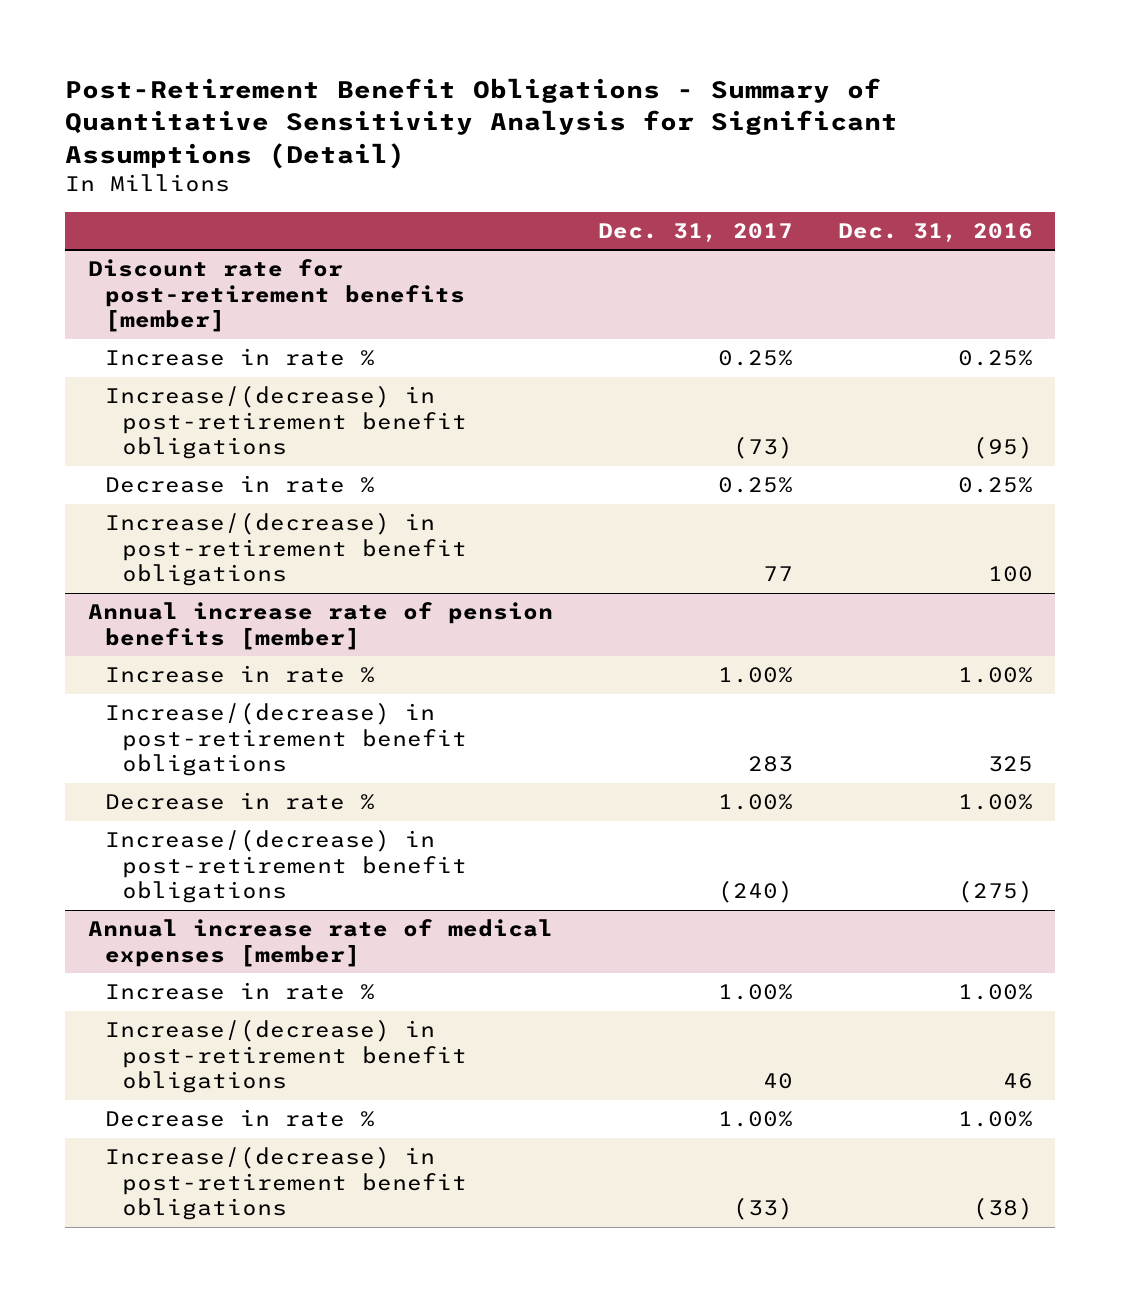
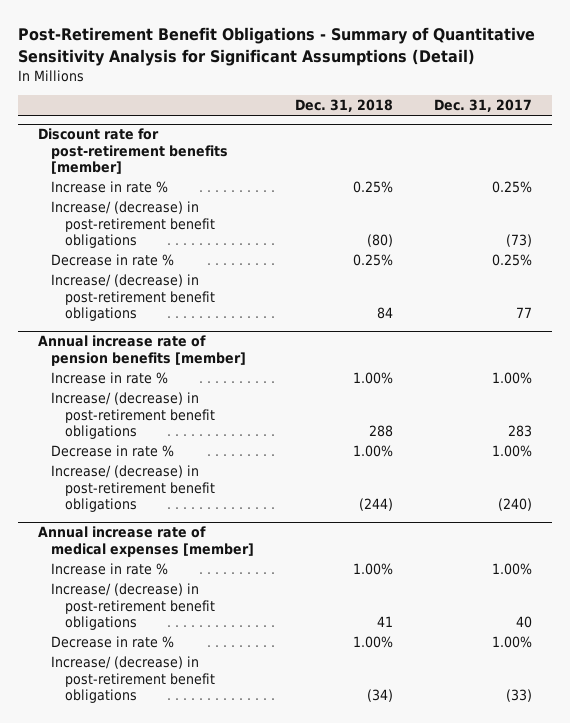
- | Dec. 31, 2017 | Dec. 31, 2016
+ | Dec. 31, 2018 | Dec. 31, 2017
@ Discount rate for post-retirement benefits [member]
- Increase/(decrease) in post-retirement benefit obligations | (73) | (95)
+ Increase/ (decrease) in post-retirement benefit obligations | (80) | (73)
- Increase/(decrease) in post-retirement benefit obligations | 77 | 100
+ Increase/ (decrease) in post-retirement benefit obligations | 84 | 77
@ Annual increase rate of pension benefits [member]
- Increase/(decrease) in post-retirement benefit obligations | 283 | 325
+ Increase/ (decrease) in post-retirement benefit obligations | 288 | 283
- Increase/(decrease) in post-retirement benefit obligations | (240) | (275)
+ Increase/ (decrease) in post-retirement benefit obligations | (244) | (240)
@ Annual increase rate of medical expenses [member]
- Increase/(decrease) in post-retirement benefit obligations | 40 | 46
+ Increase/ (decrease) in post-retirement benefit obligations | 41 | 40
- Increase/(decrease) in post-retirement benefit obligations | (33) | (38)
+ Increase/ (decrease) in post-retirement benefit obligations | (34) | (33)

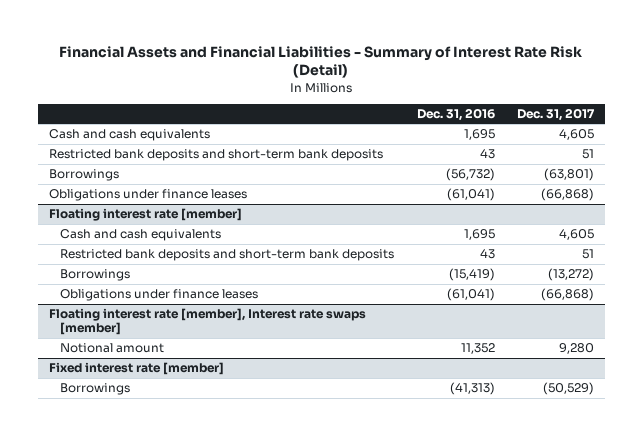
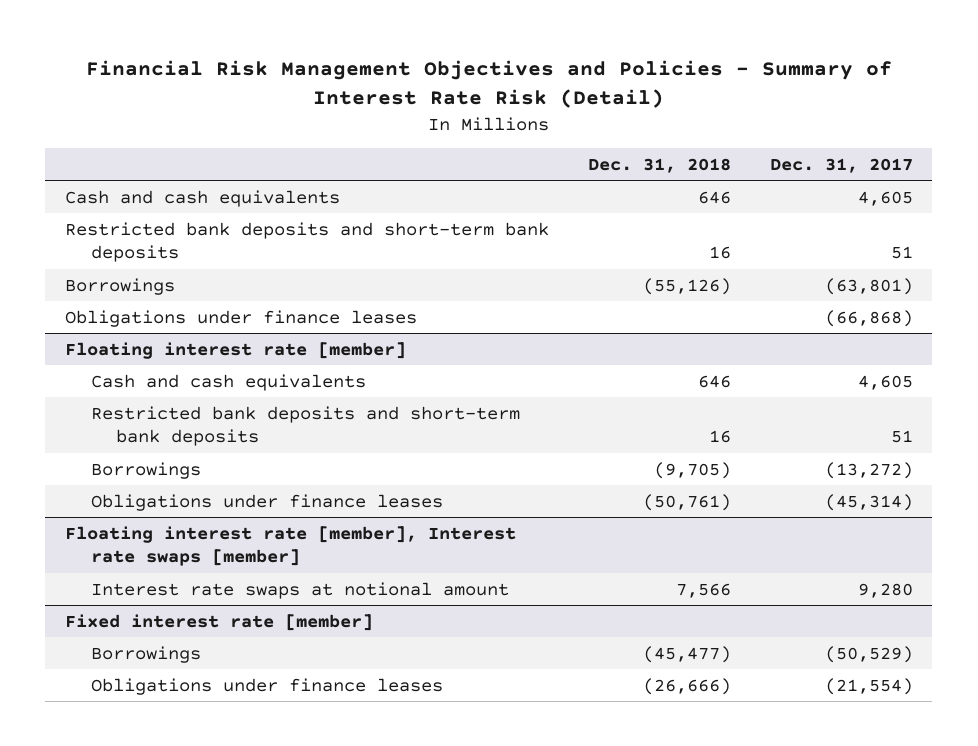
- Financial Assets and Financial Liabilities - Summary of Interest Rate Risk (Detail)
+ Financial Risk Management Objectives and Policies - Summary of Interest Rate Risk (Detail)
- | Dec. 31, 2016 | Dec. 31, 2017
+ | Dec. 31, 2018 | Dec. 31, 2017
@ Floating interest rate [member]
- Obligations under finance leases | (61,041) | (66,868)
+ Obligations under finance leases | (50,761) | (45,314)
@ Floating interest rate [member], Interest rate swaps [member]
- Notional amount | 11,352 | 9,280
+ Interest rate swaps at notional amount | 7,566 | 9,280
@ Fixed interest rate [member]
+ Obligations under finance leases | (26,666) | (21,554)

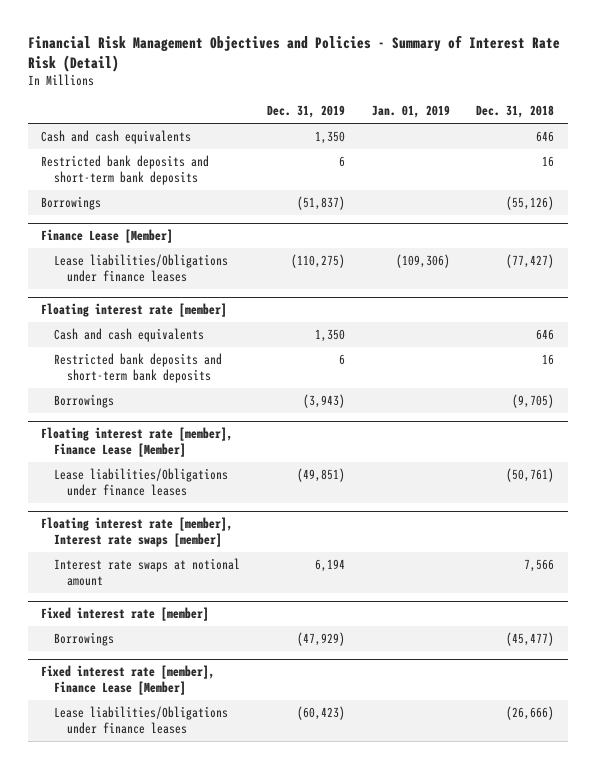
- | Dec. 31, 2018 | Dec. 31, 2017
+ | Dec. 31, 2019 | Jan. 01, 2019 | Dec. 31, 2018
- Obligations under finance leases | | (66,868)
+ Finance Lease [Member]
+ Lease liabilities/Obligations under finance leases | (110,275) | (109,306) | (77,427)
@ Floating interest rate [member]
- Obligations under finance leases | (50,761) | (45,314)
+ Floating interest rate [member], Finance Lease [Member]
+ Lease liabilities/Obligations under finance leases | (49,851) | | (50,761)
@ Fixed interest rate [member]
- Obligations under finance leases | (26,666) | (21,554)
+ Fixed interest rate [member], Finance Lease [Member]
+ Lease liabilities/Obligations under finance leases | (60,423) | | (26,666)

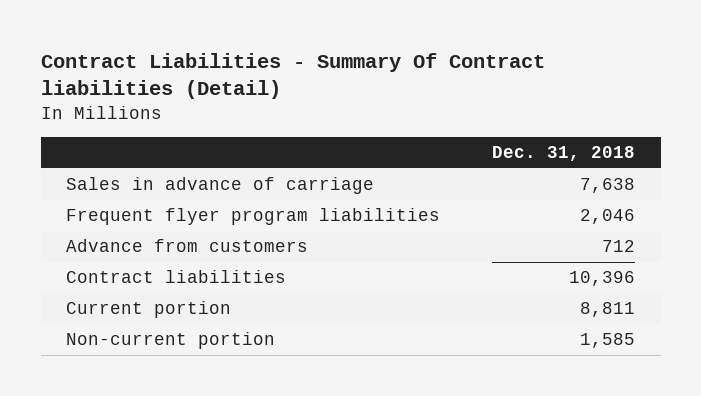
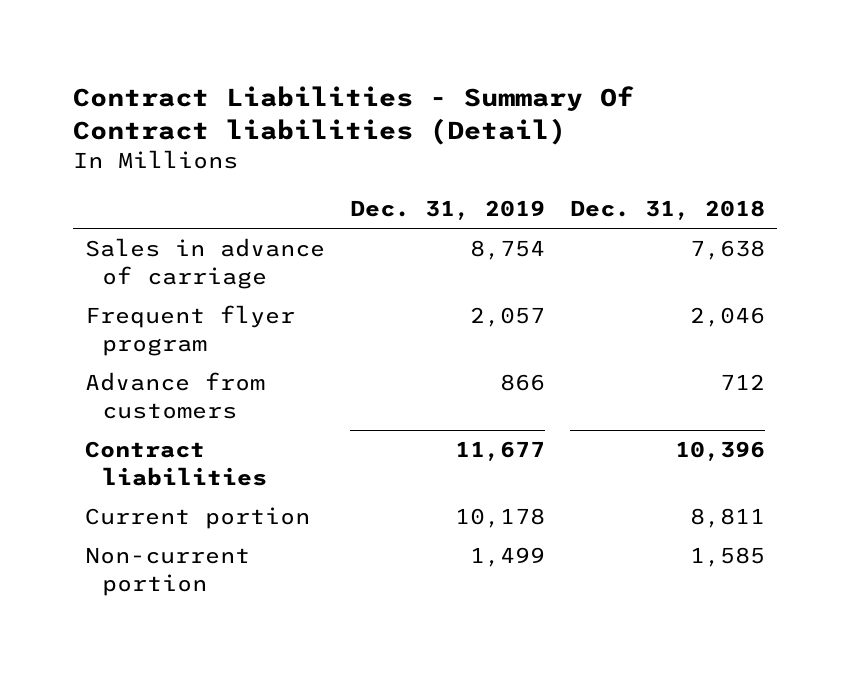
- | Dec. 31, 2018
+ | Dec. 31, 2019 | Dec. 31, 2018
- Frequent flyer program liabilities | 2,046
+ Frequent flyer program | 2,057 | 2,046

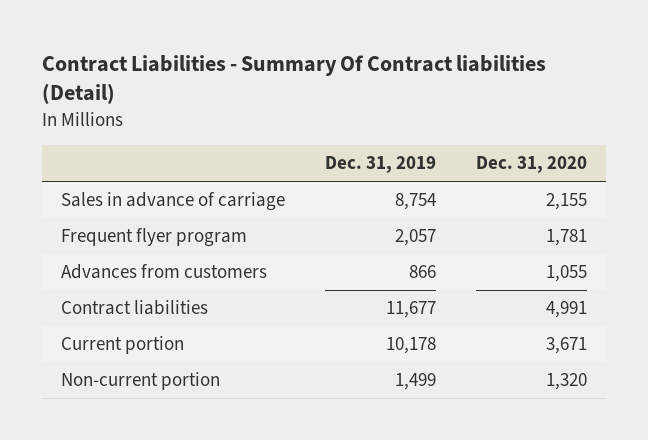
- | Dec. 31, 2019 | Dec. 31, 2018
+ | Dec. 31, 2019 | Dec. 31, 2020
- Advance from customers | 866 | 712
+ Advances from customers | 866 | 1,055

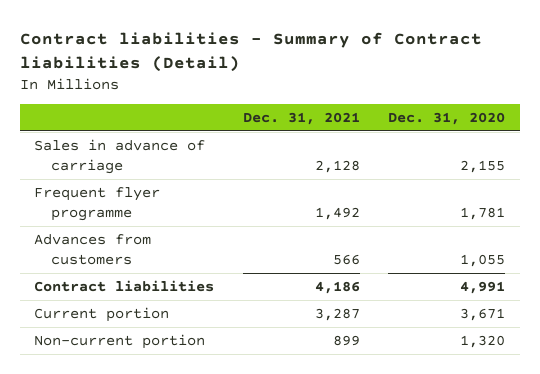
- Contract Liabilities - Summary Of Contract liabilities (Detail)
+ Contract liabilities - Summary of Contract liabilities (Detail)
- | Dec. 31, 2019 | Dec. 31, 2020
+ | Dec. 31, 2021 | Dec. 31, 2020
- Frequent flyer program | 2,057 | 1,781
+ Frequent flyer programme | 1,492 | 1,781

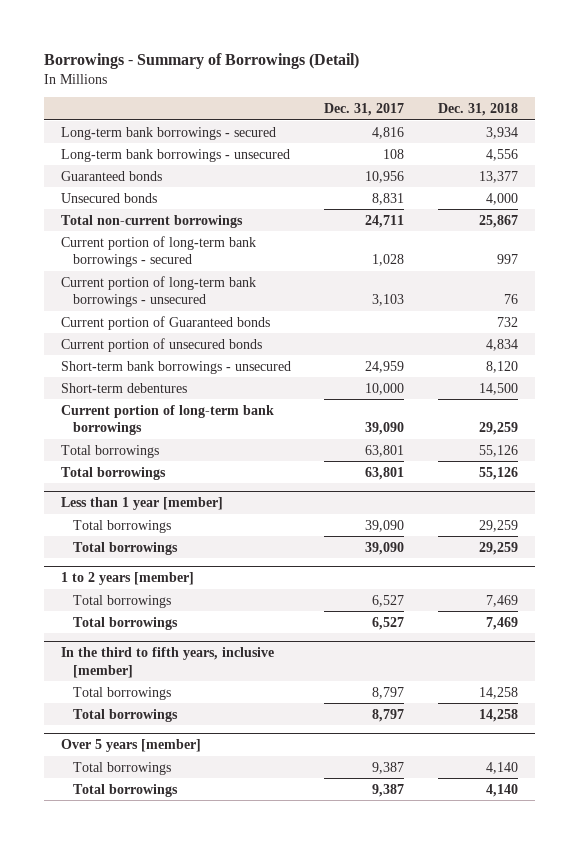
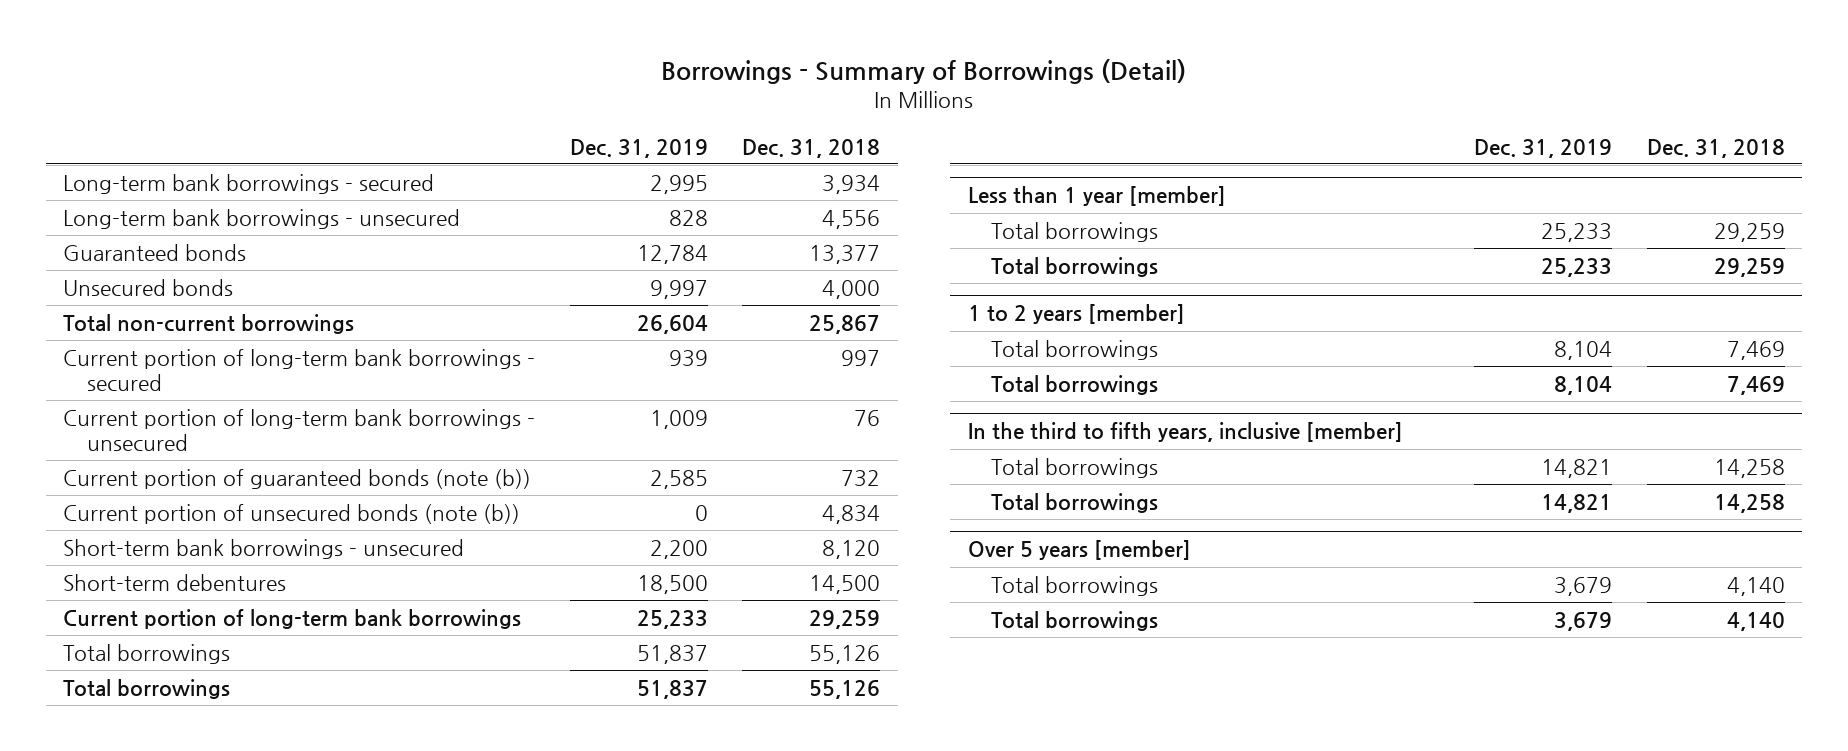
- | Dec. 31, 2017 | Dec. 31, 2018
+ | Dec. 31, 2019 | Dec. 31, 2018
- Current portion of Guaranteed bonds | | 732
- Current portion of unsecured bonds | | 4,834
+ Current portion of guaranteed bonds (note (b)) | 2,585 | 732
+ Current portion of unsecured bonds (note (b)) | 0 | 4,834

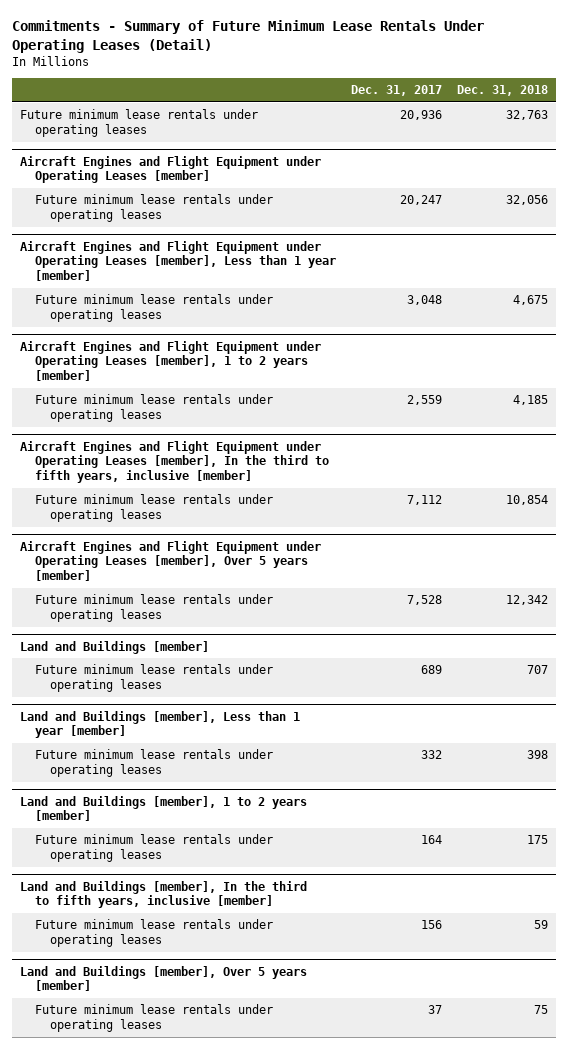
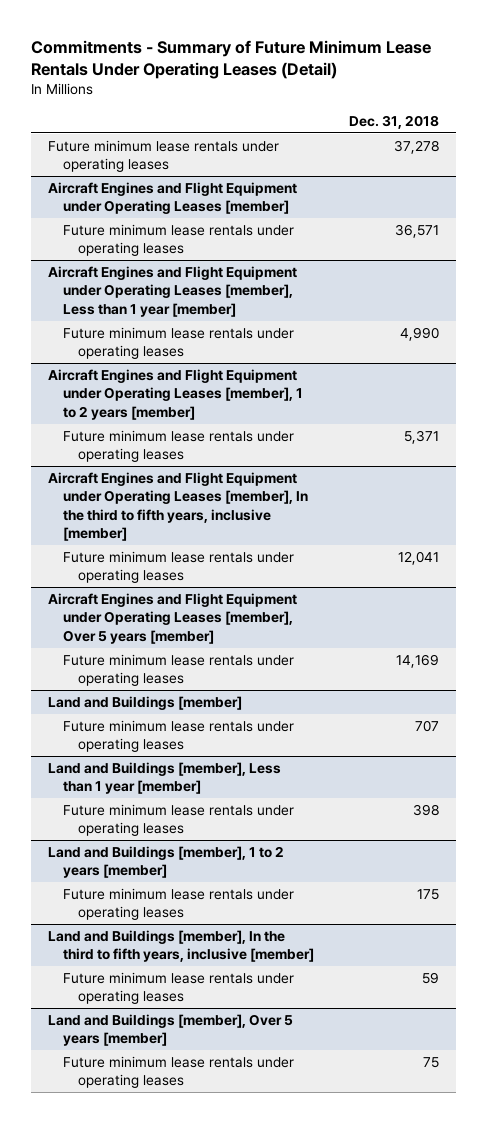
- | Dec. 31, 2017 | Dec. 31, 2018
+ | Dec. 31, 2018
- Future minimum lease rentals under operating leases | 20,936 | 32,763
+ Future minimum lease rentals under operating leases | 37,278
@ Aircraft Engines and Flight Equipment under Operating Leases [member]
- Future minimum lease rentals under operating leases | 20,247 | 32,056
+ Future minimum lease rentals under operating leases | 36,571
@ Aircraft Engines and Flight Equipment under Operating Leases [member], Less than 1 year [member]
- Future minimum lease rentals under operating leases | 3,048 | 4,675
+ Future minimum lease rentals under operating leases | 4,990
@ Aircraft Engines and Flight Equipment under Operating Leases [member], 1 to 2 years [member]
- Future minimum lease rentals under operating leases | 2,559 | 4,185
+ Future minimum lease rentals under operating leases | 5,371
@ Aircraft Engines and Flight Equipment under Operating Leases [member], In the third to fifth years, inclusive [member]
- Future minimum lease rentals under operating leases | 7,112 | 10,854
+ Future minimum lease rentals under operating leases | 12,041
@ Aircraft Engines and Flight Equipment under Operating Leases [member], Over 5 years [member]
- Future minimum lease rentals under operating leases | 7,528 | 12,342
+ Future minimum lease rentals under operating leases | 14,169

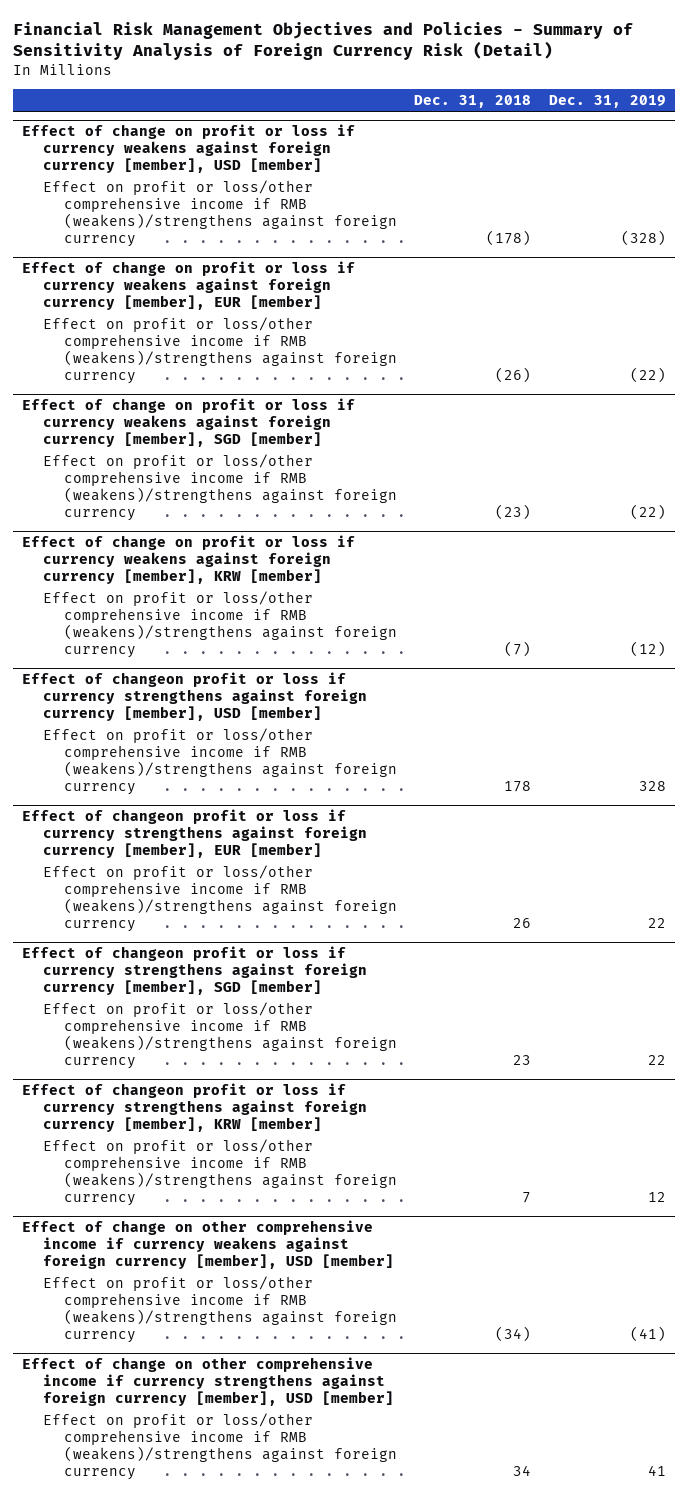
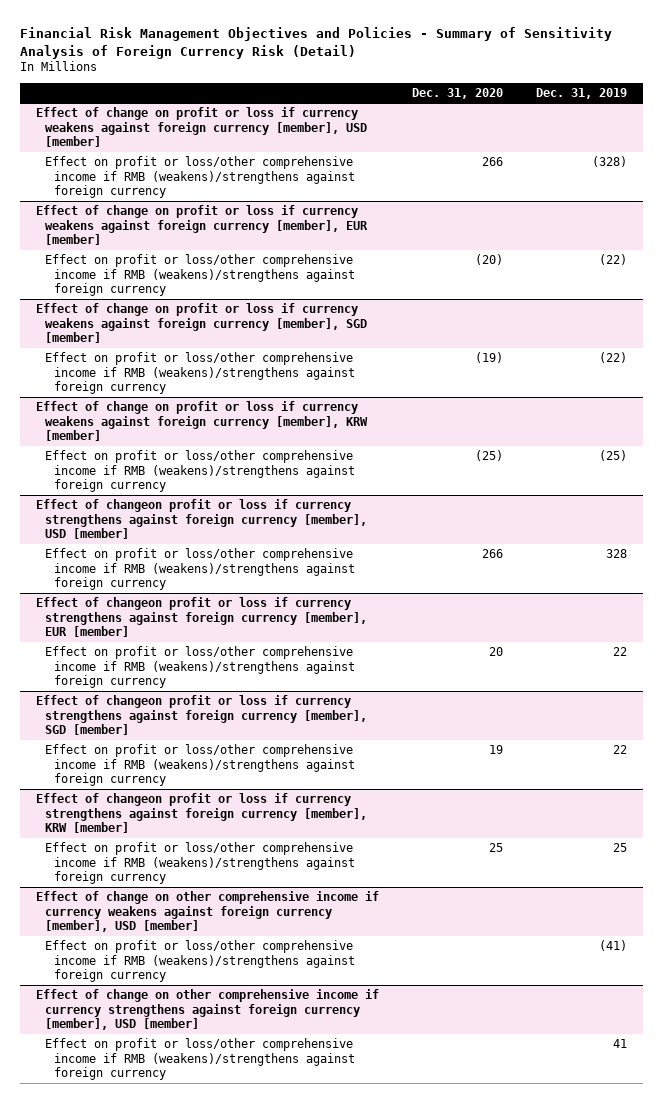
- | Dec. 31, 2018 | Dec. 31, 2019
+ | Dec. 31, 2020 | Dec. 31, 2019
@ Effect of change on profit or loss if currency weakens against foreign currency [member], KRW [member]
- Effect on profit or loss/other comprehensive income if RMB (weakens)/strengthens against foreign currency | (7) | (12)
+ Effect on profit or loss/other comprehensive income if RMB (weakens)/strengthens against foreign currency | (25) | (25)
@ Effect of changeon profit or loss if currency strengthens against foreign currency [member], KRW [member]
- Effect on profit or loss/other comprehensive income if RMB (weakens)/strengthens against foreign currency | 7 | 12
+ Effect on profit or loss/other comprehensive income if RMB (weakens)/strengthens against foreign currency | 25 | 25

